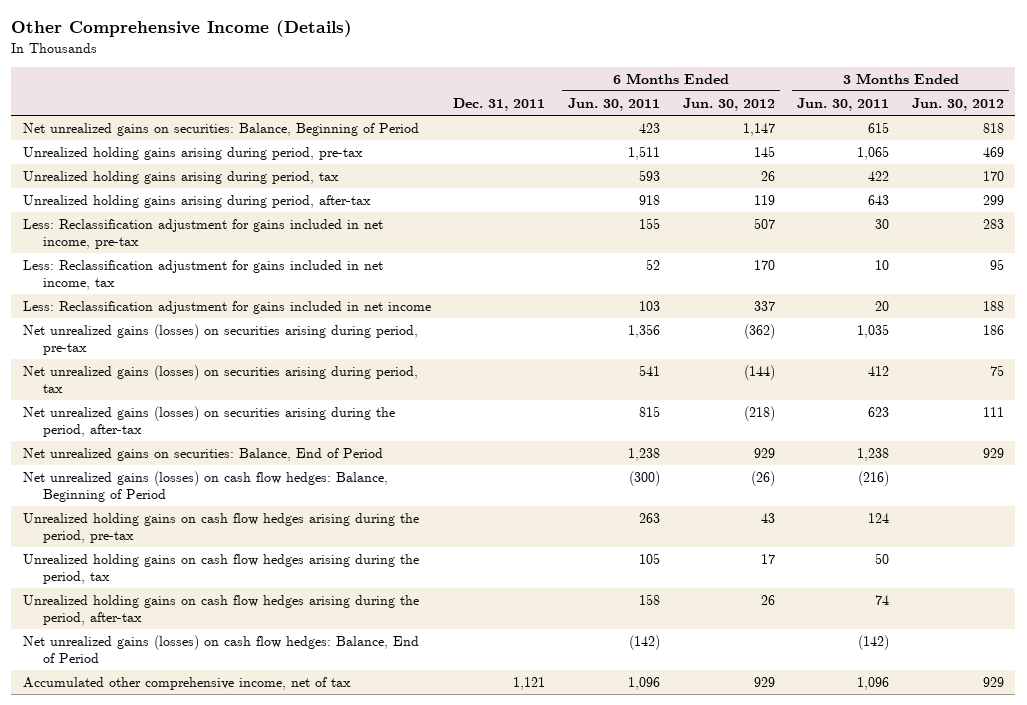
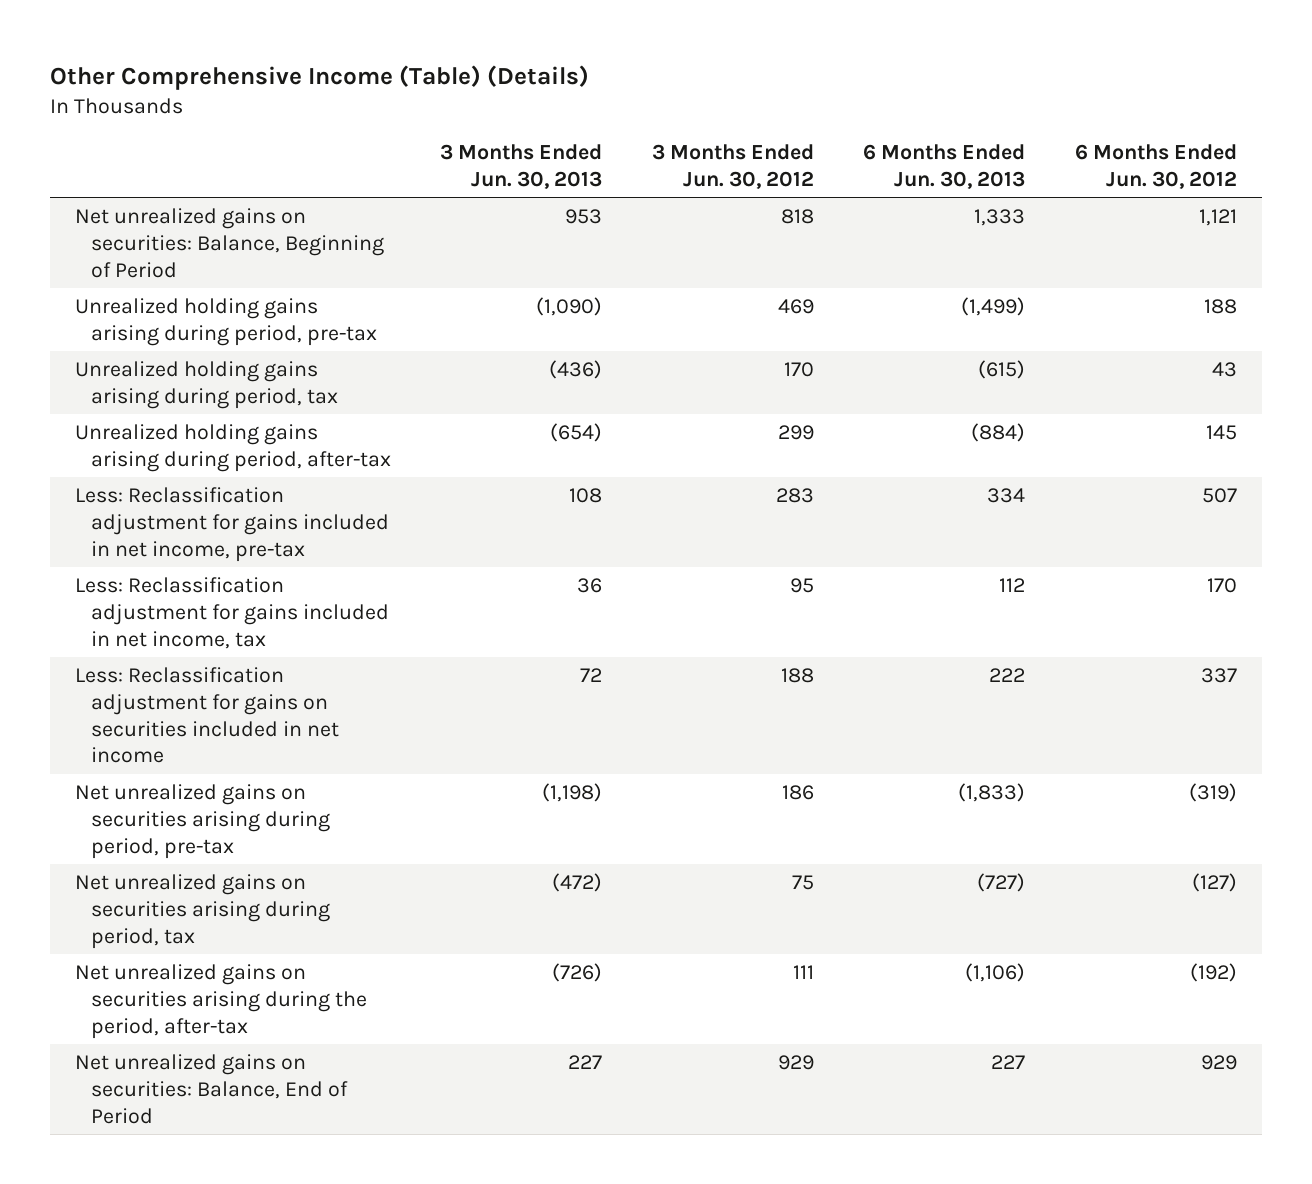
- Other Comprehensive Income (Details)
+ Other Comprehensive Income (Table) (Details)
- | Dec. 31, 2011 | 6 Months Ended Jun. 30, 2011 | 6 Months Ended Jun. 30, 2012 | 3 Months Ended Jun. 30, 2011 | 3 Months Ended Jun. 30, 2012
+ | 3 Months Ended Jun. 30, 2013 | 3 Months Ended Jun. 30, 2012 | 6 Months Ended Jun. 30, 2013 | 6 Months Ended Jun. 30, 2012
- Net unrealized gains on securities: Balance, Beginning of Period | | 423 | 1,147 | 615 | 818
- Unrealized holding gains arising during period, pre-tax | | 1,511 | 145 | 1,065 | 469
- Unrealized holding gains arising during period, tax | | 593 | 26 | 422 | 170
- Unrealized holding gains arising during period, after-tax | | 918 | 119 | 643 | 299
+ Net unrealized gains on securities: Balance, Beginning of Period | 953 | 818 | 1,333 | 1,121
+ Unrealized holding gains arising during period, pre-tax | (1,090) | 469 | (1,499) | 188
+ Unrealized holding gains arising during period, tax | (436) | 170 | (615) | 43
+ Unrealized holding gains arising during period, after-tax | (654) | 299 | (884) | 145
- Less: Reclassification adjustment for gains included in net income | | 103 | 337 | 20 | 188
- Net unrealized gains (losses) on securities arising during period, pre-tax | | 1,356 | (362) | 1,035 | 186
- Net unrealized gains (losses) on securities arising during period, tax | | 541 | (144) | 412 | 75
- Net unrealized gains (losses) on securities arising during the period, after-tax | | 815 | (218) | 623 | 111
+ Less: Reclassification adjustment for gains on securities included in net income | 72 | 188 | 222 | 337
+ Net unrealized gains on securities arising during period, pre-tax | (1,198) | 186 | (1,833) | (319)
+ Net unrealized gains on securities arising during period, tax | (472) | 75 | (727) | (127)
+ Net unrealized gains on securities arising during the period, after-tax | (726) | 111 | (1,106) | (192)
- Net unrealized gains (losses) on cash flow hedges: Balance, Beginning of Period | | (300) | (26) | (216) |
- Unrealized holding gains on cash flow hedges arising during the period, pre-tax | | 263 | 43 | 124 |
- Unrealized holding gains on cash flow hedges arising during the period, tax | | 105 | 17 | 50 |
- Unrealized holding gains on cash flow hedges arising during the period, after-tax | | 158 | 26 | 74 |
- Net unrealized gains (losses) on cash flow hedges: Balance, End of Period | | (142) | | (142) |
- Accumulated other comprehensive income, net of tax | 1,121 | 1,096 | 929 | 1,096 | 929

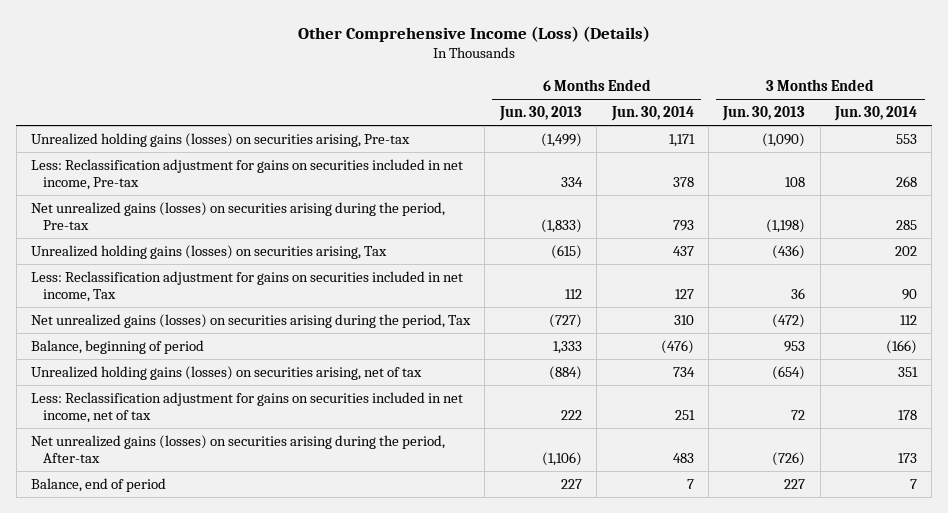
- Other Comprehensive Income (Table) (Details)
+ Other Comprehensive Income (Loss) (Details)
- | 3 Months Ended Jun. 30, 2013 | 3 Months Ended Jun. 30, 2012 | 6 Months Ended Jun. 30, 2013 | 6 Months Ended Jun. 30, 2012
+ | 6 Months Ended Jun. 30, 2013 | 6 Months Ended Jun. 30, 2014 | 3 Months Ended Jun. 30, 2013 | 3 Months Ended Jun. 30, 2014
- Net unrealized gains on securities: Balance, Beginning of Period | 953 | 818 | 1,333 | 1,121
- Unrealized holding gains arising during period, pre-tax | (1,090) | 469 | (1,499) | 188
- Unrealized holding gains arising during period, tax | (436) | 170 | (615) | 43
- Unrealized holding gains arising during period, after-tax | (654) | 299 | (884) | 145
- Less: Reclassification adjustment for gains included in net income, pre-tax | 108 | 283 | 334 | 507
- Less: Reclassification adjustment for gains included in net income, tax | 36 | 95 | 112 | 170
- Less: Reclassification adjustment for gains on securities included in net income | 72 | 188 | 222 | 337
- Net unrealized gains on securities arising during period, pre-tax | (1,198) | 186 | (1,833) | (319)
- Net unrealized gains on securities arising during period, tax | (472) | 75 | (727) | (127)
- Net unrealized gains on securities arising during the period, after-tax | (726) | 111 | (1,106) | (192)
- Net unrealized gains on securities: Balance, End of Period | 227 | 929 | 227 | 929
+ Unrealized holding gains (losses) on securities arising, Pre-tax | (1,499) | 1,171 | (1,090) | 553
+ Less: Reclassification adjustment for gains on securities included in net income, Pre-tax | 334 | 378 | 108 | 268
+ Net unrealized gains (losses) on securities arising during the period, Pre-tax | (1,833) | 793 | (1,198) | 285
+ Unrealized holding gains (losses) on securities arising, Tax | (615) | 437 | (436) | 202
+ Less: Reclassification adjustment for gains on securities included in net income, Tax | 112 | 127 | 36 | 90
+ Net unrealized gains (losses) on securities arising during the period, Tax | (727) | 310 | (472) | 112
+ Balance, beginning of period | 1,333 | (476) | 953 | (166)
+ Unrealized holding gains (losses) on securities arising, net of tax | (884) | 734 | (654) | 351
+ Less: Reclassification adjustment for gains on securities included in net income, net of tax | 222 | 251 | 72 | 178
+ Net unrealized gains (losses) on securities arising during the period, After-tax | (1,106) | 483 | (726) | 173
+ Balance, end of period | 227 | 7 | 227 | 7

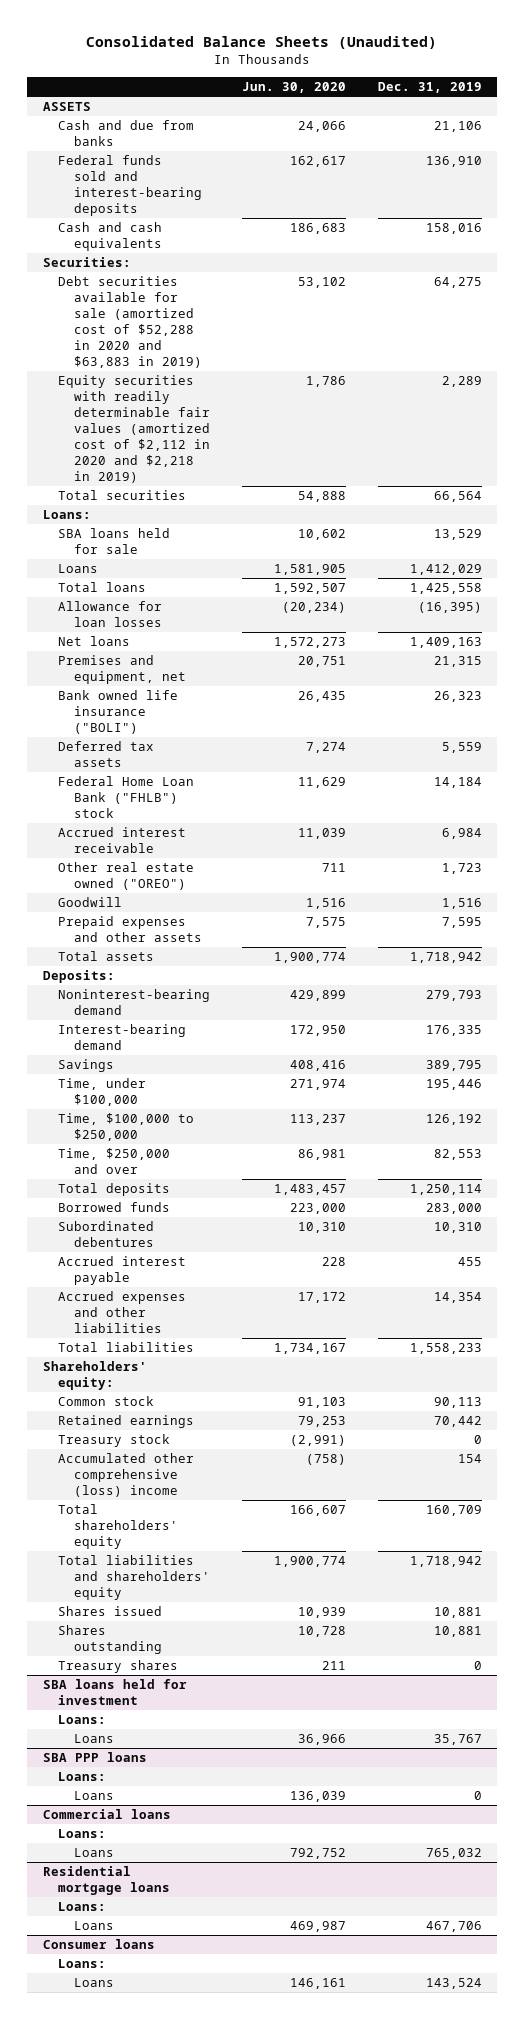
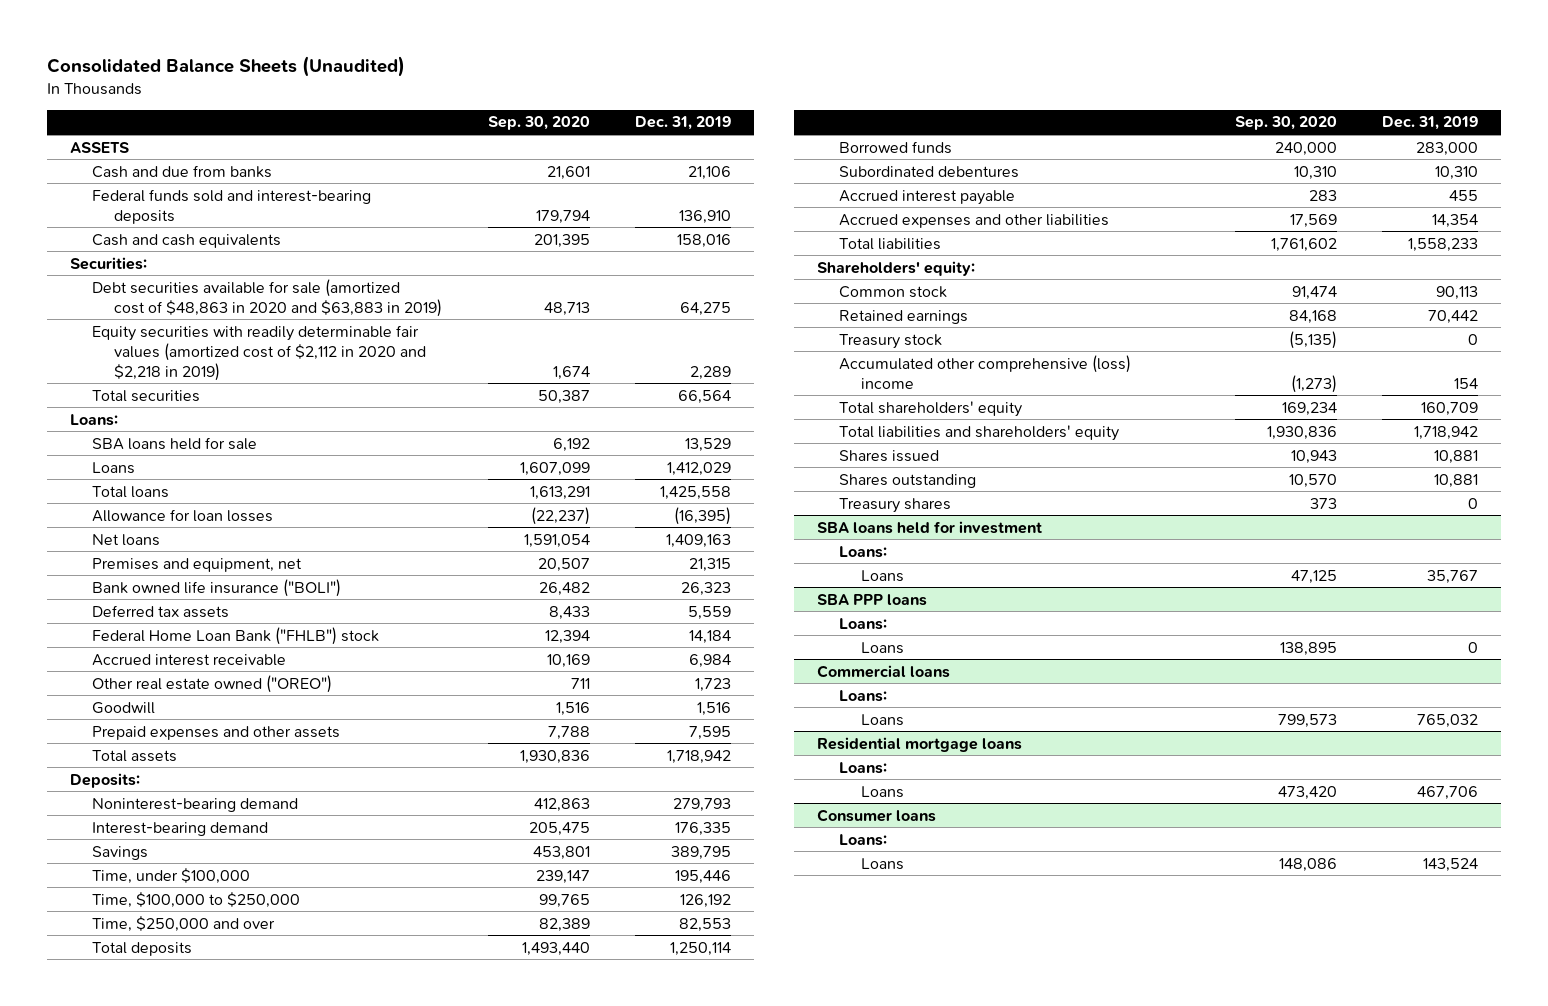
- | Jun. 30, 2020 | Dec. 31, 2019
+ | Sep. 30, 2020 | Dec. 31, 2019
- Debt securities available for sale (amortized cost of $52,288 in 2020 and $63,883 in 2019) | 53,102 | 64,275
+ Debt securities available for sale (amortized cost of $48,863 in 2020 and $63,883 in 2019) | 48,713 | 64,275

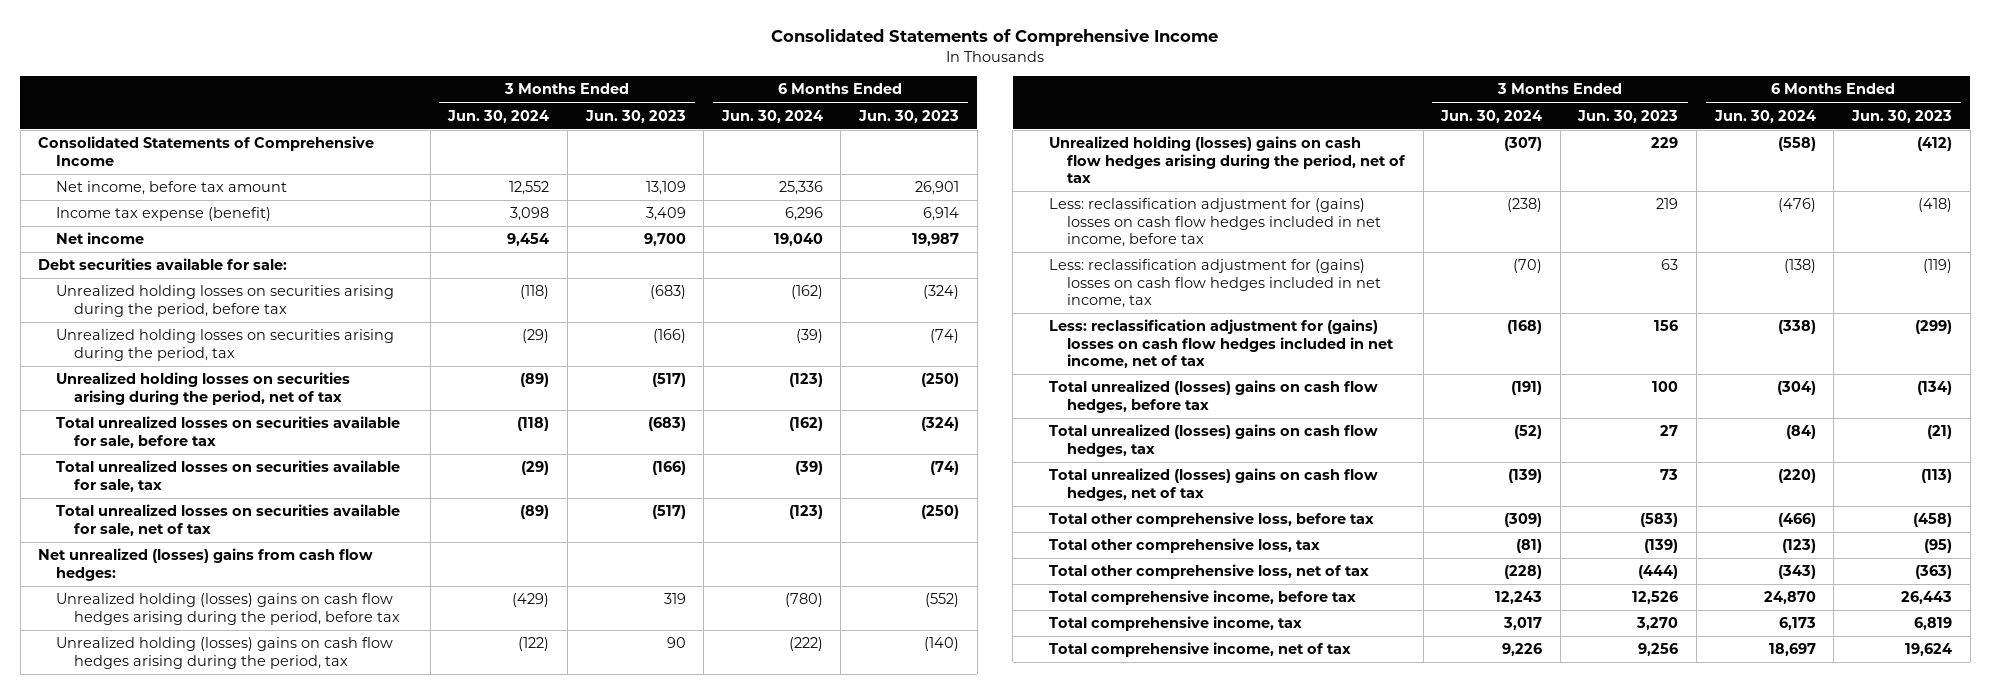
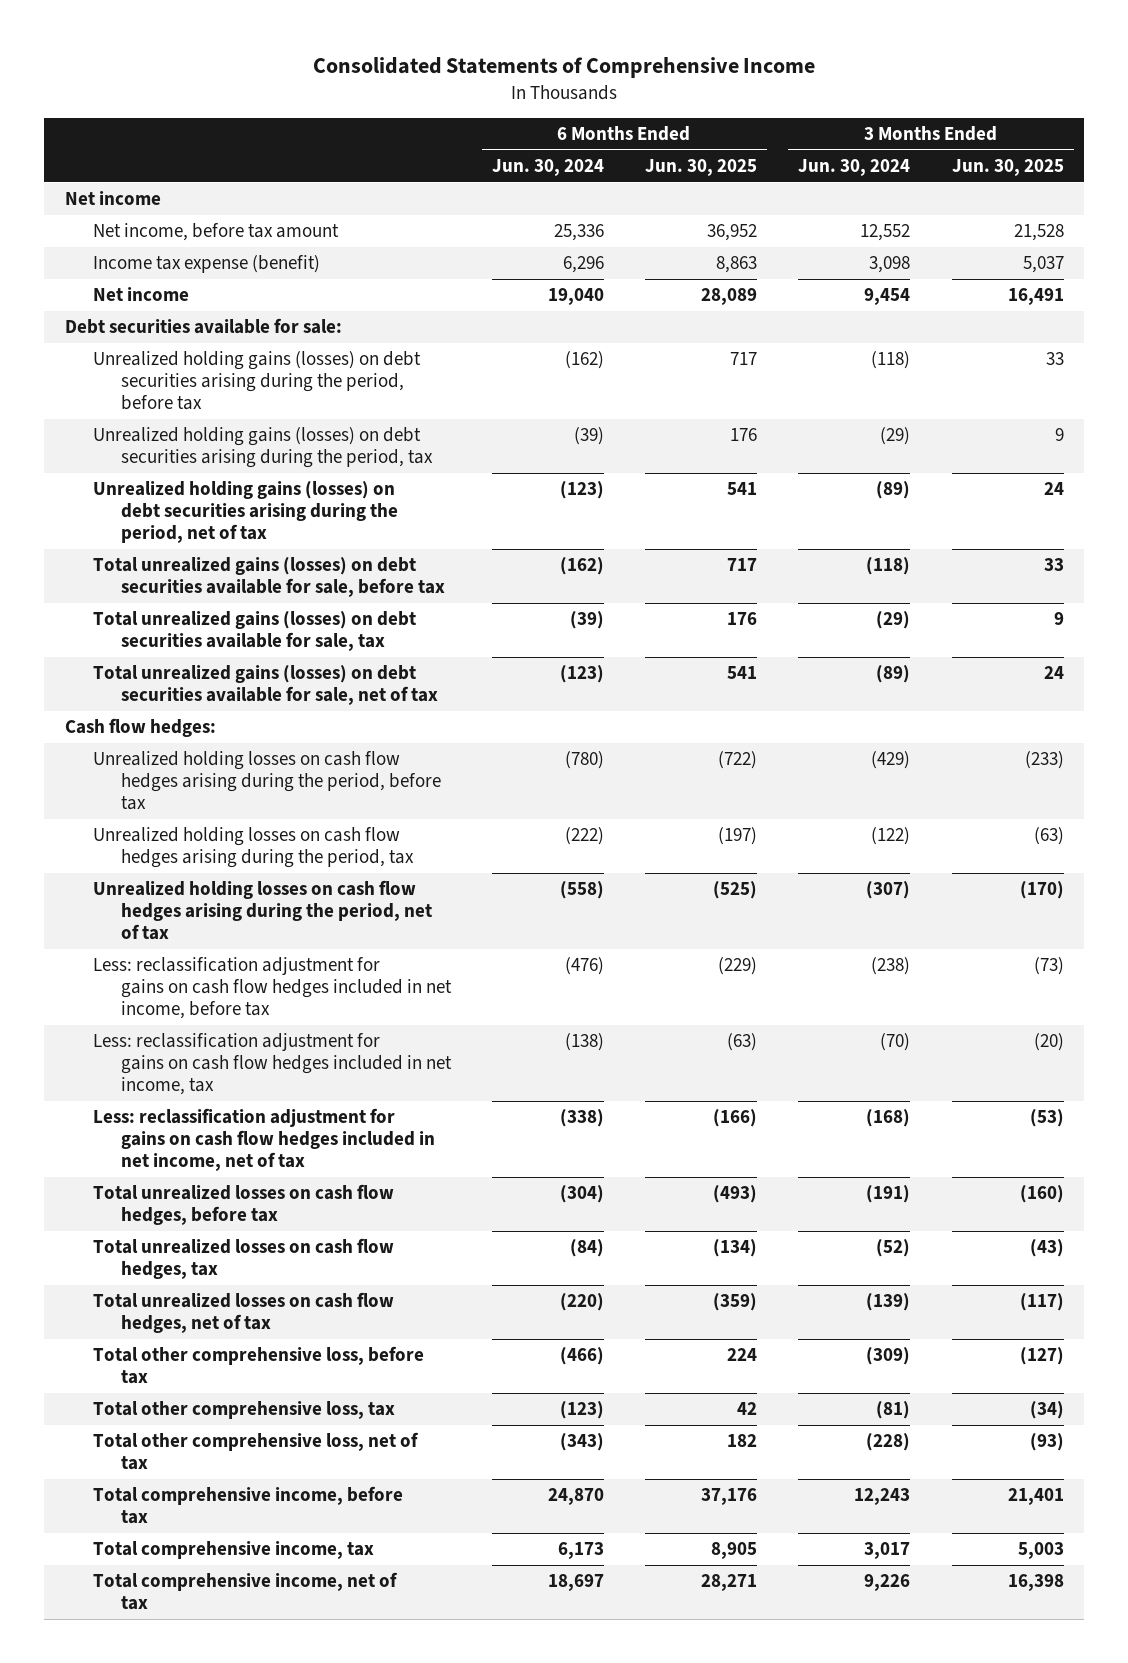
- | 3 Months Ended Jun. 30, 2024 | 3 Months Ended Jun. 30, 2023 | 6 Months Ended Jun. 30, 2024 | 6 Months Ended Jun. 30, 2023
+ | 6 Months Ended Jun. 30, 2024 | 6 Months Ended Jun. 30, 2025 | 3 Months Ended Jun. 30, 2024 | 3 Months Ended Jun. 30, 2025
- Consolidated Statements of Comprehensive Income
+ Net income
- Unrealized holding losses on securities arising during the period, before tax | (118) | (683) | (162) | (324)
- Unrealized holding losses on securities arising during the period, tax | (29) | (166) | (39) | (74)
- Unrealized holding losses on securities arising during the period, net of tax | (89) | (517) | (123) | (250)
- Total unrealized losses on securities available for sale, before tax | (118) | (683) | (162) | (324)
- Total unrealized losses on securities available for sale, tax | (29) | (166) | (39) | (74)
- Total unrealized losses on securities available for sale, net of tax | (89) | (517) | (123) | (250)
- Net unrealized (losses) gains from cash flow hedges:
- Unrealized holding (losses) gains on cash flow hedges arising during the period, before tax | (429) | 319 | (780) | (552)
- Unrealized holding (losses) gains on cash flow hedges arising during the period, tax | (122) | 90 | (222) | (140)
- Unrealized holding (losses) gains on cash flow hedges arising during the period, net of tax | (307) | 229 | (558) | (412)
- Less: reclassification adjustment for (gains) losses on cash flow hedges included in net income, before tax | (238) | 219 | (476) | (418)
- Less: reclassification adjustment for (gains) losses on cash flow hedges included in net income, tax | (70) | 63 | (138) | (119)
- Less: reclassification adjustment for (gains) losses on cash flow hedges included in net income, net of tax | (168) | 156 | (338) | (299)
- Total unrealized (losses) gains on cash flow hedges, before tax | (191) | 100 | (304) | (134)
- Total unrealized (losses) gains on cash flow hedges, tax | (52) | 27 | (84) | (21)
- Total unrealized (losses) gains on cash flow hedges, net of tax | (139) | 73 | (220) | (113)
+ Unrealized holding gains (losses) on debt securities arising during the period, before tax | (162) | 717 | (118) | 33
+ Unrealized holding gains (losses) on debt securities arising during the period, tax | (39) | 176 | (29) | 9
+ Unrealized holding gains (losses) on debt securities arising during the period, net of tax | (123) | 541 | (89) | 24
+ Total unrealized gains (losses) on debt securities available for sale, before tax | (162) | 717 | (118) | 33
+ Total unrealized gains (losses) on debt securities available for sale, tax | (39) | 176 | (29) | 9
+ Total unrealized gains (losses) on debt securities available for sale, net of tax | (123) | 541 | (89) | 24
+ Cash flow hedges:
+ Unrealized holding losses on cash flow hedges arising during the period, before tax | (780) | (722) | (429) | (233)
+ Unrealized holding losses on cash flow hedges arising during the period, tax | (222) | (197) | (122) | (63)
+ Unrealized holding losses on cash flow hedges arising during the period, net of tax | (558) | (525) | (307) | (170)
+ Less: reclassification adjustment for gains on cash flow hedges included in net income, before tax | (476) | (229) | (238) | (73)
+ Less: reclassification adjustment for gains on cash flow hedges included in net income, tax | (138) | (63) | (70) | (20)
+ Less: reclassification adjustment for gains on cash flow hedges included in net income, net of tax | (338) | (166) | (168) | (53)
+ Total unrealized losses on cash flow hedges, before tax | (304) | (493) | (191) | (160)
+ Total unrealized losses on cash flow hedges, tax | (84) | (134) | (52) | (43)
+ Total unrealized losses on cash flow hedges, net of tax | (220) | (359) | (139) | (117)

